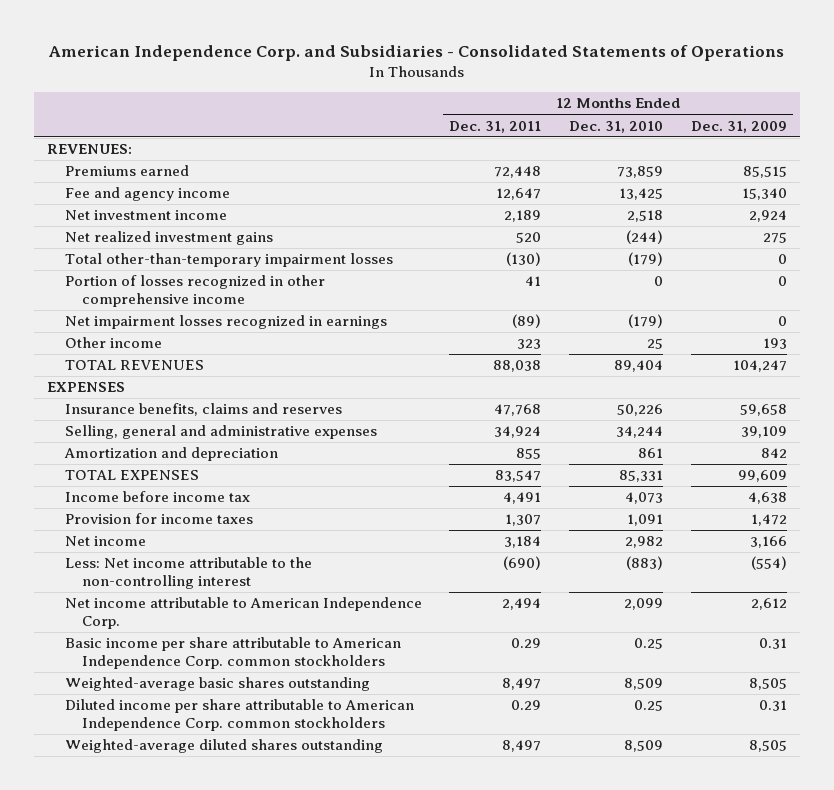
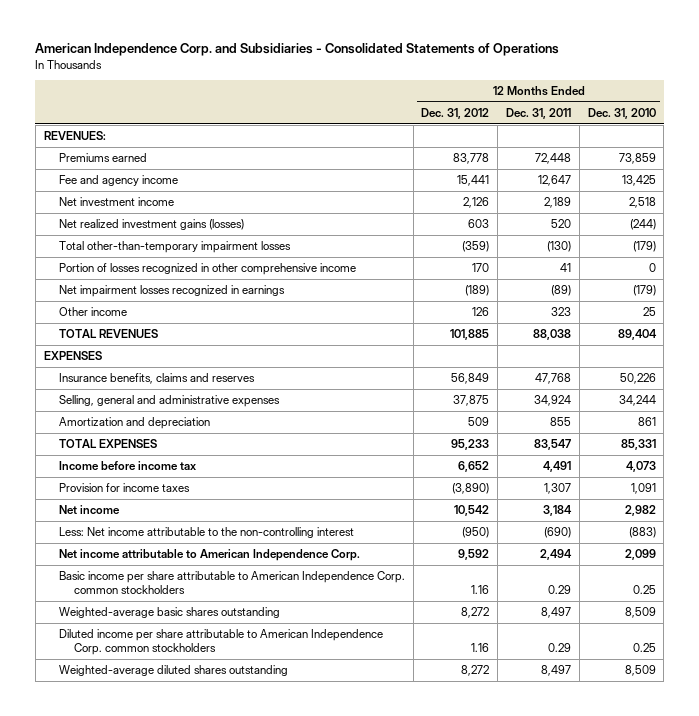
- | 12 Months Ended Dec. 31, 2011 | 12 Months Ended Dec. 31, 2010 | 12 Months Ended Dec. 31, 2009
+ | 12 Months Ended Dec. 31, 2012 | 12 Months Ended Dec. 31, 2011 | 12 Months Ended Dec. 31, 2010
- Net realized investment gains | 520 | (244) | 275
+ Net realized investment gains (losses) | 603 | 520 | (244)

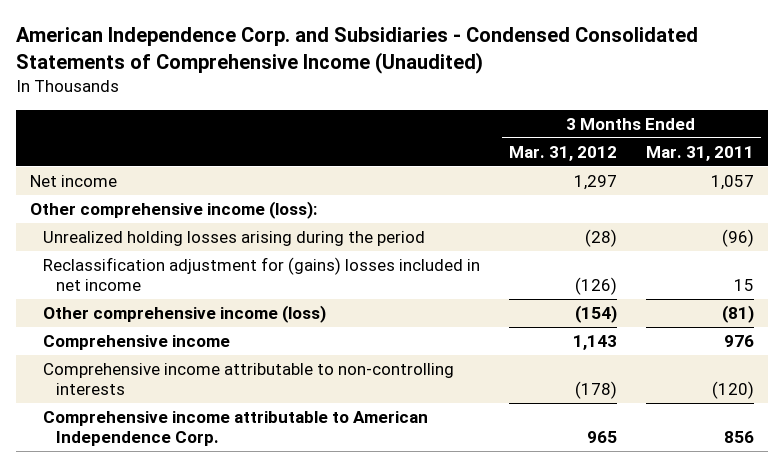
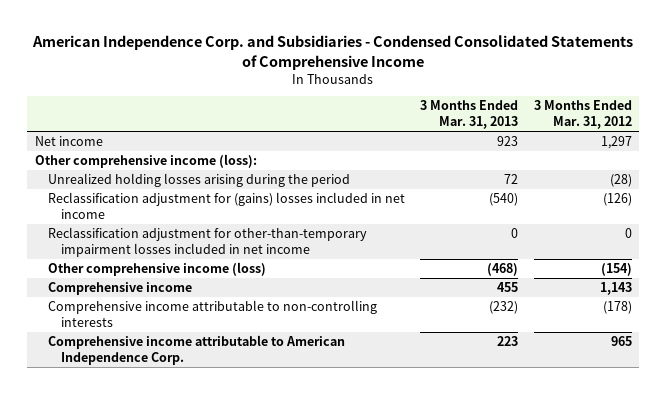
- American Independence Corp. and Subsidiaries - Condensed Consolidated Statements of Comprehensive Income (Unaudited)
+ American Independence Corp. and Subsidiaries - Condensed Consolidated Statements of Comprehensive Income
- | 3 Months Ended Mar. 31, 2012 | 3 Months Ended Mar. 31, 2011
+ | 3 Months Ended Mar. 31, 2013 | 3 Months Ended Mar. 31, 2012
+ Reclassification adjustment for other-than-temporary impairment losses included in net income | 0 | 0

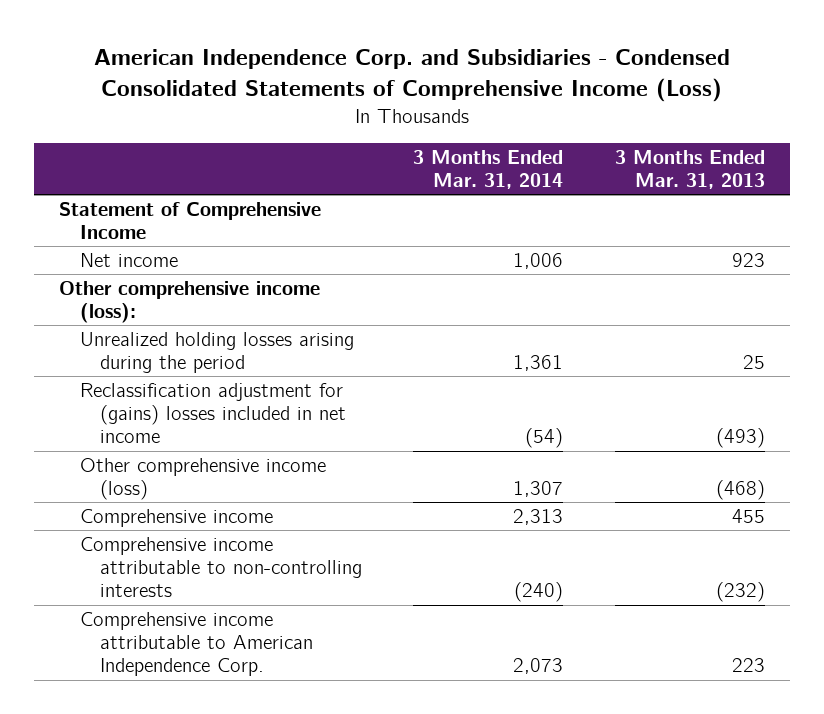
- American Independence Corp. and Subsidiaries - Condensed Consolidated Statements of Comprehensive Income
+ American Independence Corp. and Subsidiaries - Condensed Consolidated Statements of Comprehensive Income (Loss)
- | 3 Months Ended Mar. 31, 2013 | 3 Months Ended Mar. 31, 2012
+ | 3 Months Ended Mar. 31, 2014 | 3 Months Ended Mar. 31, 2013
+ Statement of Comprehensive Income
- Unrealized holding losses arising during the period | 72 | (28)
- Reclassification adjustment for (gains) losses included in net income | (540) | (126)
- Reclassification adjustment for other-than-temporary impairment losses included in net income | 0 | 0
+ Unrealized holding losses arising during the period | 1,361 | 25
+ Reclassification adjustment for (gains) losses included in net income | (54) | (493)

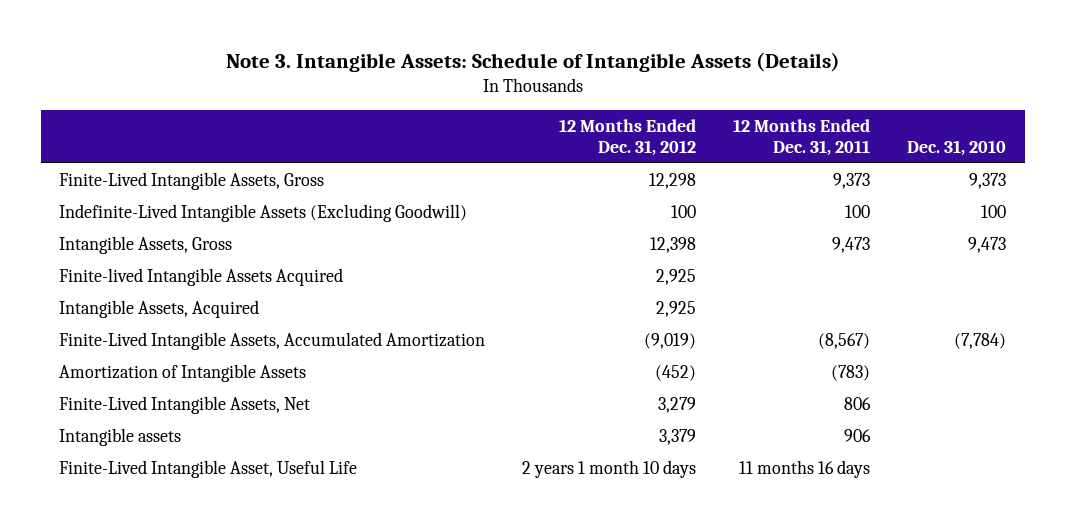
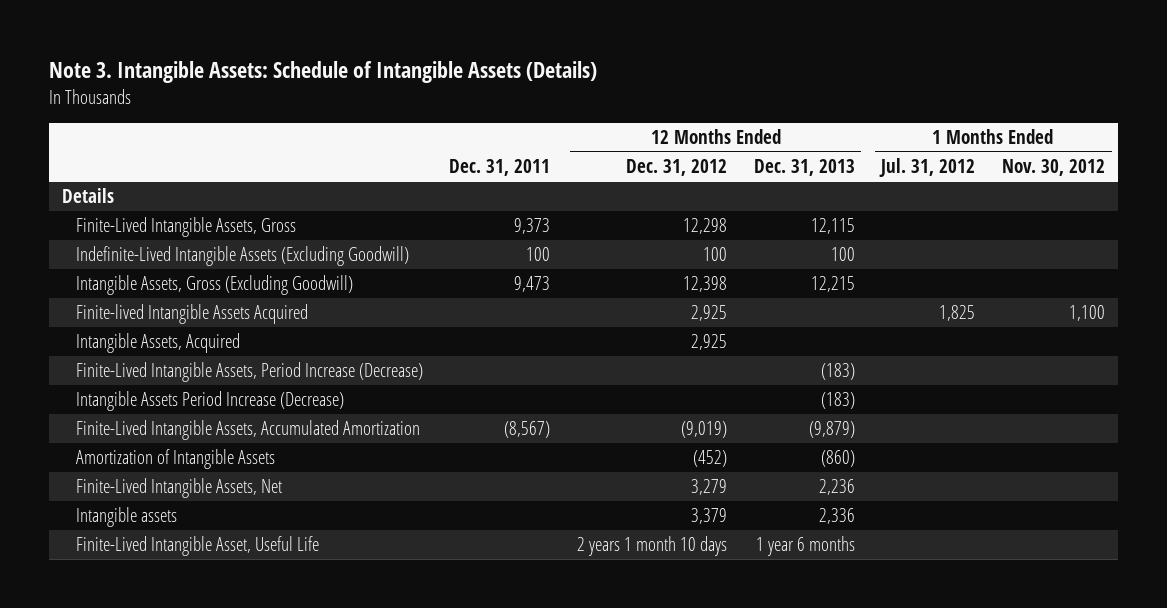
- | 12 Months Ended Dec. 31, 2012 | 12 Months Ended Dec. 31, 2011 | Dec. 31, 2010
+ | Dec. 31, 2011 | 12 Months Ended Dec. 31, 2012 | 12 Months Ended Dec. 31, 2013 | 1 Months Ended Jul. 31, 2012 | 1 Months Ended Nov. 30, 2012
+ Details
- Intangible Assets, Gross | 12,398 | 9,473 | 9,473
+ Intangible Assets, Gross (Excluding Goodwill) | 9,473 | 12,398 | 12,215 | |
+ Finite-Lived Intangible Assets, Period Increase (Decrease) | | | (183) | |
+ Intangible Assets Period Increase (Decrease) | | | (183) | |

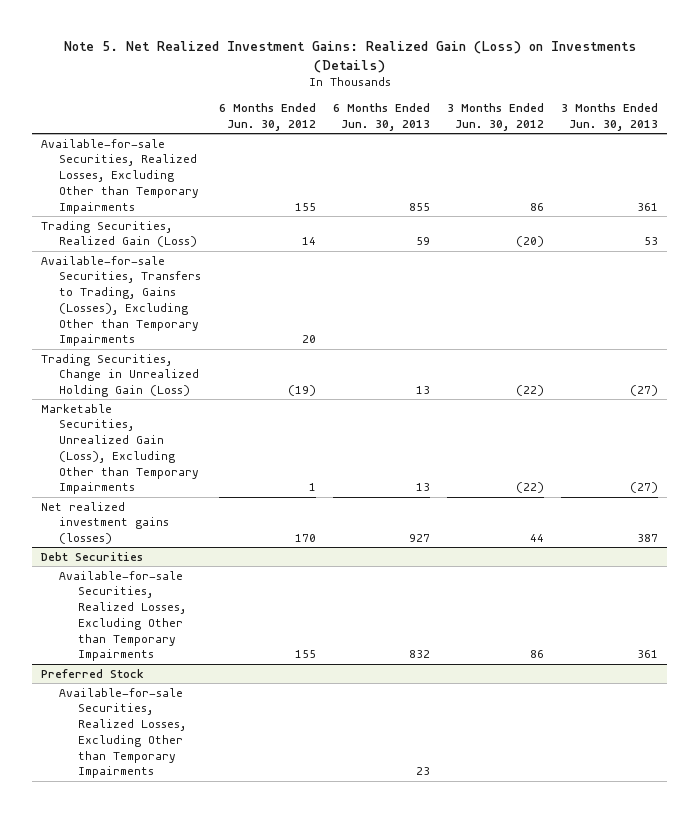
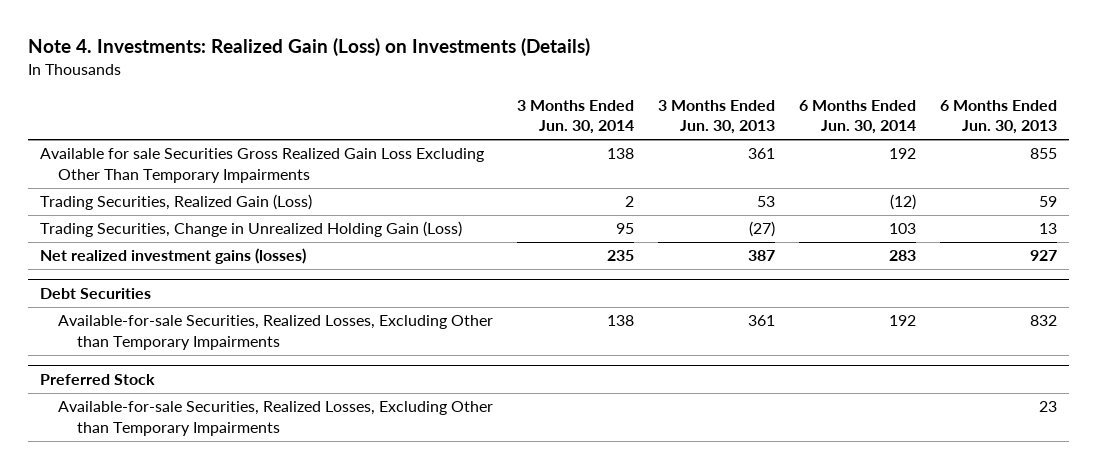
- Note 5. Net Realized Investment Gains: Realized Gain (Loss) on Investments (Details)
+ Note 4. Investments: Realized Gain (Loss) on Investments (Details)
- | 6 Months Ended Jun. 30, 2012 | 6 Months Ended Jun. 30, 2013 | 3 Months Ended Jun. 30, 2012 | 3 Months Ended Jun. 30, 2013
+ | 3 Months Ended Jun. 30, 2014 | 3 Months Ended Jun. 30, 2013 | 6 Months Ended Jun. 30, 2014 | 6 Months Ended Jun. 30, 2013
- Available-for-sale Securities, Realized Losses, Excluding Other than Temporary Impairments | 155 | 855 | 86 | 361
+ Available for sale Securities Gross Realized Gain Loss Excluding Other Than Temporary Impairments | 138 | 361 | 192 | 855
- Available-for-sale Securities, Transfers to Trading, Gains (Losses), Excluding Other than Temporary Impairments | 20 | | |
- Marketable Securities, Unrealized Gain (Loss), Excluding Other than Temporary Impairments | 1 | 13 | (22) | (27)

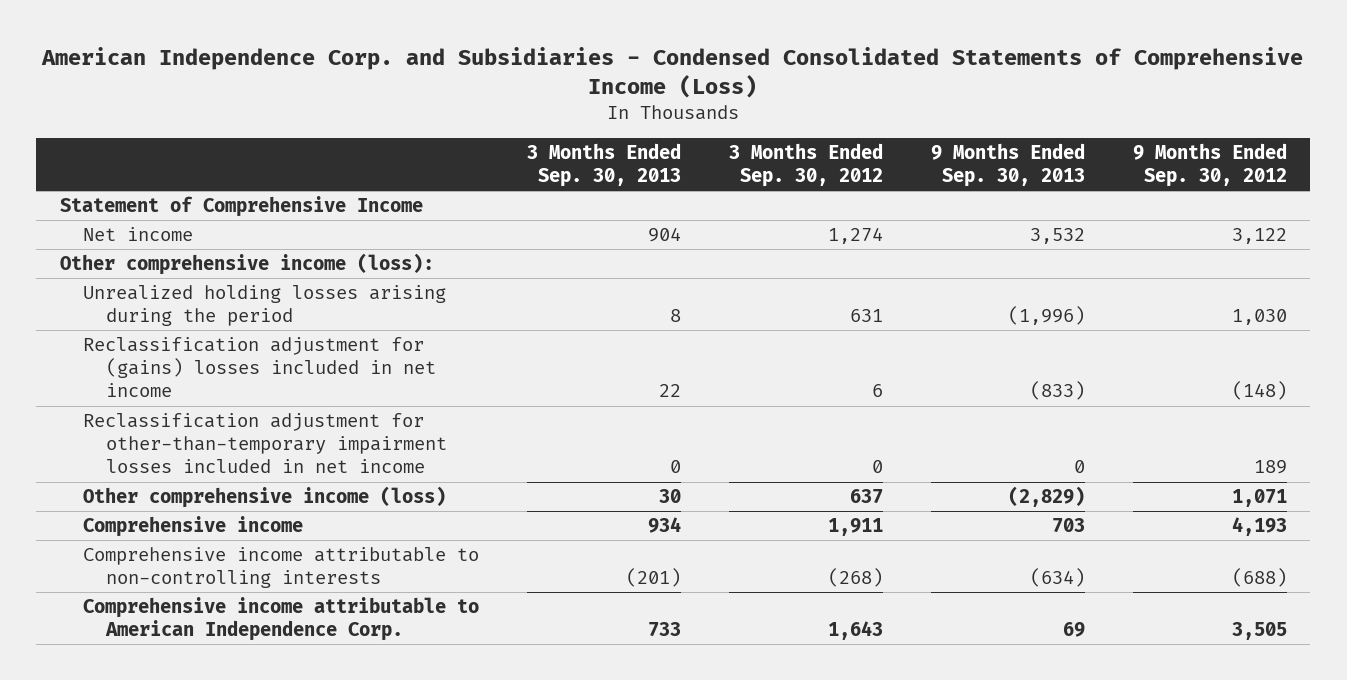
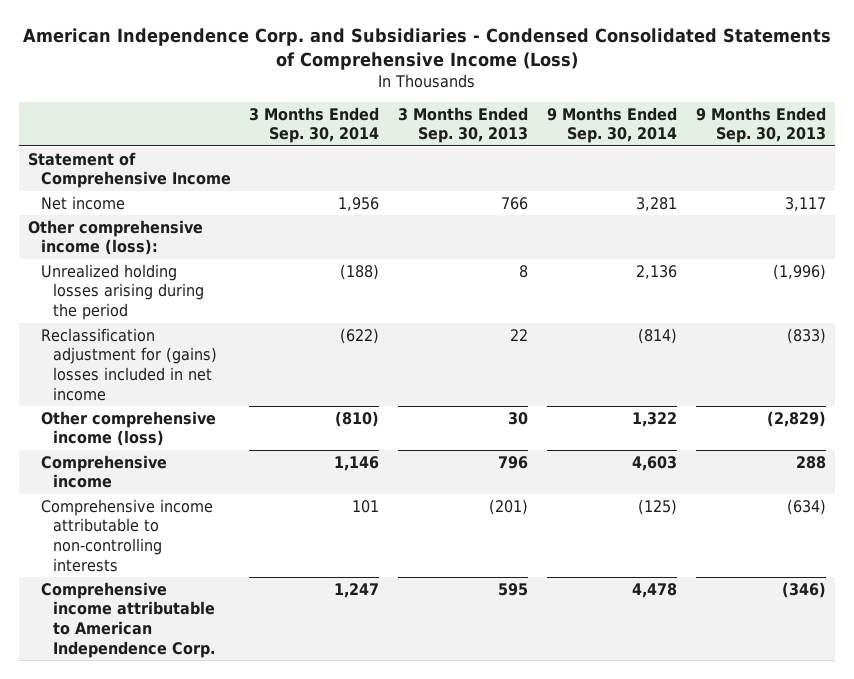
- | 3 Months Ended Sep. 30, 2013 | 3 Months Ended Sep. 30, 2012 | 9 Months Ended Sep. 30, 2013 | 9 Months Ended Sep. 30, 2012
+ | 3 Months Ended Sep. 30, 2014 | 3 Months Ended Sep. 30, 2013 | 9 Months Ended Sep. 30, 2014 | 9 Months Ended Sep. 30, 2013
- Net income | 904 | 1,274 | 3,532 | 3,122
+ Net income | 1,956 | 766 | 3,281 | 3,117
- Reclassification adjustment for other-than-temporary impairment losses included in net income | 0 | 0 | 0 | 189
- Comprehensive income | 934 | 1,911 | 703 | 4,193
+ Comprehensive income | 1,146 | 796 | 4,603 | 288
- Comprehensive income attributable to American Independence Corp. | 733 | 1,643 | 69 | 3,505
+ Comprehensive income attributable to American Independence Corp. | 1,247 | 595 | 4,478 | (346)

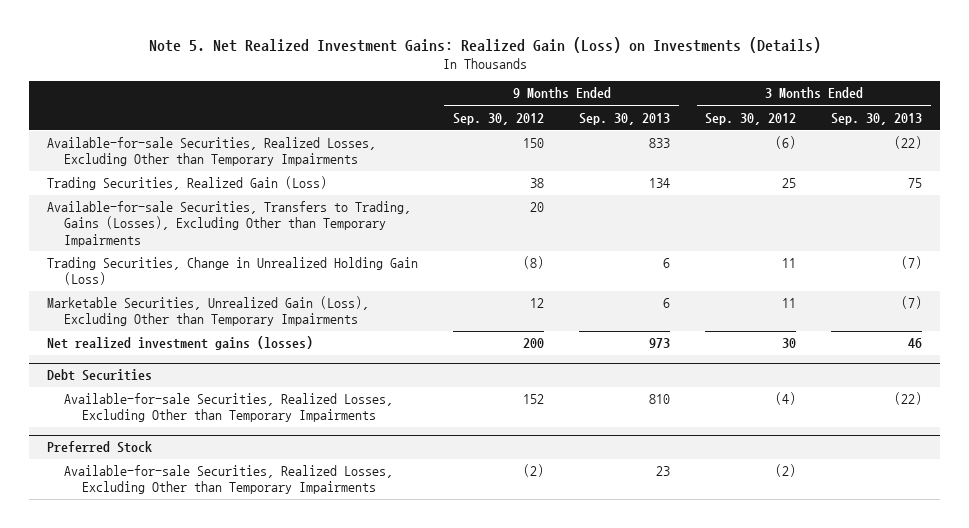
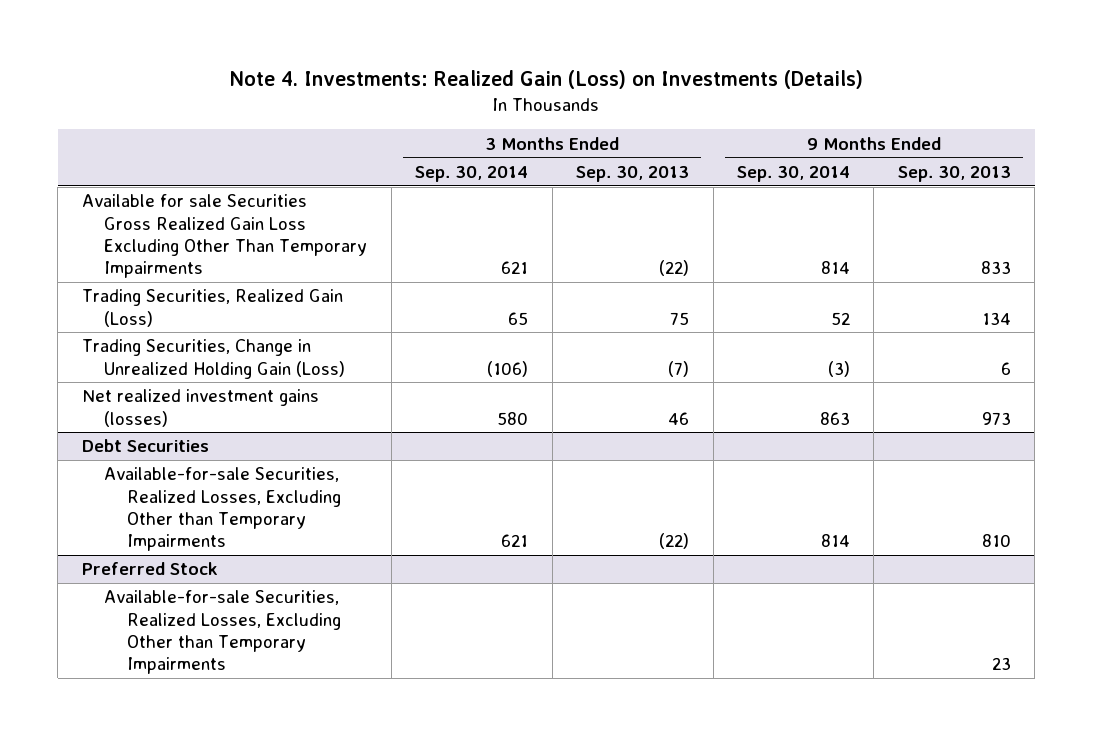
- Note 5. Net Realized Investment Gains: Realized Gain (Loss) on Investments (Details)
+ Note 4. Investments: Realized Gain (Loss) on Investments (Details)
- | 9 Months Ended Sep. 30, 2012 | 9 Months Ended Sep. 30, 2013 | 3 Months Ended Sep. 30, 2012 | 3 Months Ended Sep. 30, 2013
+ | 3 Months Ended Sep. 30, 2014 | 3 Months Ended Sep. 30, 2013 | 9 Months Ended Sep. 30, 2014 | 9 Months Ended Sep. 30, 2013
- Available-for-sale Securities, Realized Losses, Excluding Other than Temporary Impairments | 150 | 833 | (6) | (22)
+ Available for sale Securities Gross Realized Gain Loss Excluding Other Than Temporary Impairments | 621 | (22) | 814 | 833
- Available-for-sale Securities, Transfers to Trading, Gains (Losses), Excluding Other than Temporary Impairments | 20 | | |
- Marketable Securities, Unrealized Gain (Loss), Excluding Other than Temporary Impairments | 12 | 6 | 11 | (7)

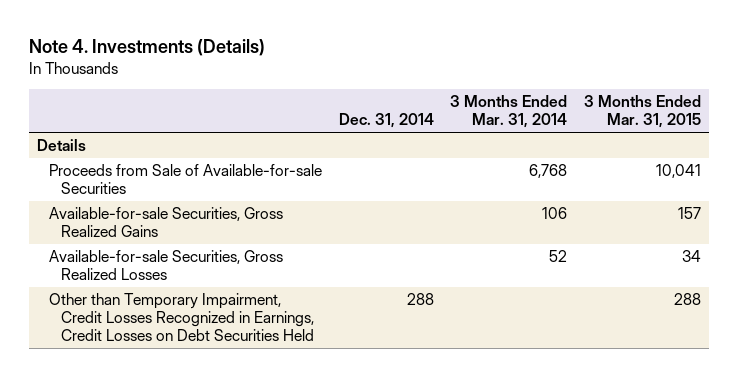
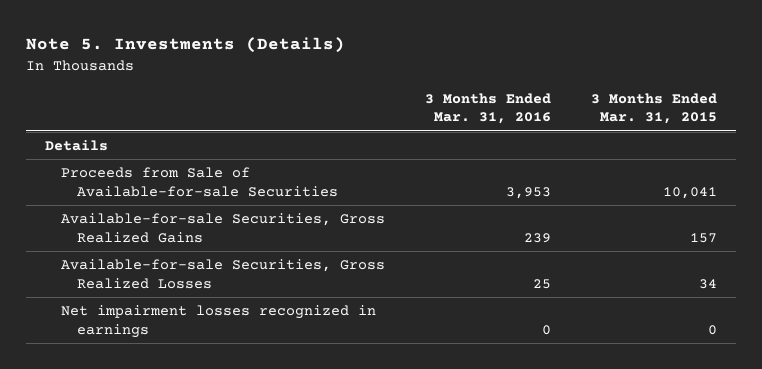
- Note 4. Investments (Details)
+ Note 5. Investments (Details)
- | Dec. 31, 2014 | 3 Months Ended Mar. 31, 2014 | 3 Months Ended Mar. 31, 2015
+ | 3 Months Ended Mar. 31, 2016 | 3 Months Ended Mar. 31, 2015
- Other than Temporary Impairment, Credit Losses Recognized in Earnings, Credit Losses on Debt Securities Held | 288 | | 288
+ Net impairment losses recognized in earnings | 0 | 0

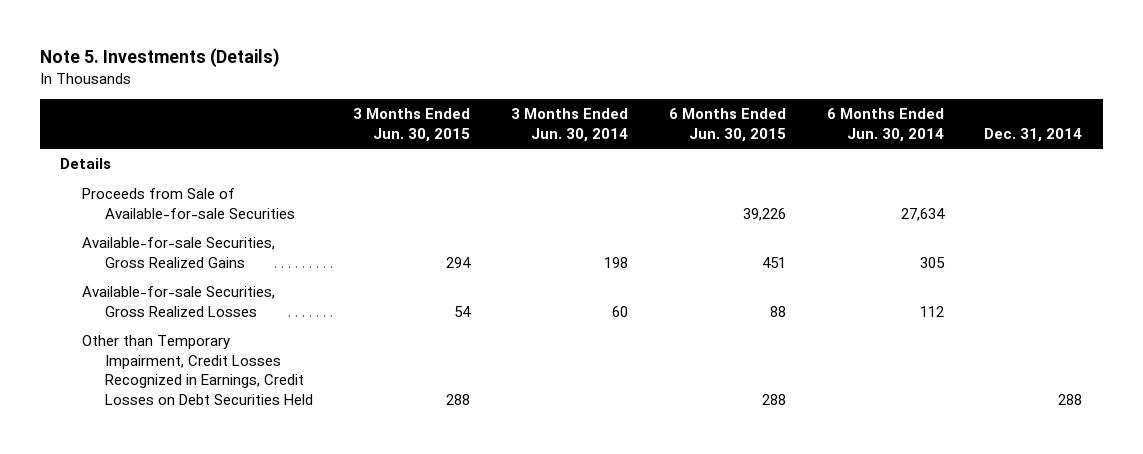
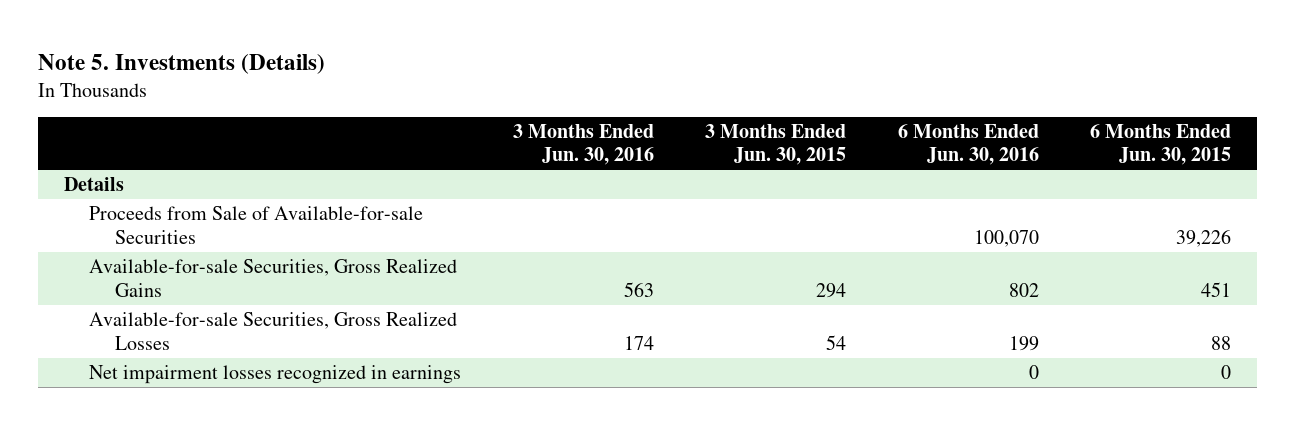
- | 3 Months Ended Jun. 30, 2015 | 3 Months Ended Jun. 30, 2014 | 6 Months Ended Jun. 30, 2015 | 6 Months Ended Jun. 30, 2014 | Dec. 31, 2014
+ | 3 Months Ended Jun. 30, 2016 | 3 Months Ended Jun. 30, 2015 | 6 Months Ended Jun. 30, 2016 | 6 Months Ended Jun. 30, 2015
- Other than Temporary Impairment, Credit Losses Recognized in Earnings, Credit Losses on Debt Securities Held | 288 | | 288 | | 288
+ Net impairment losses recognized in earnings | | | 0 | 0

